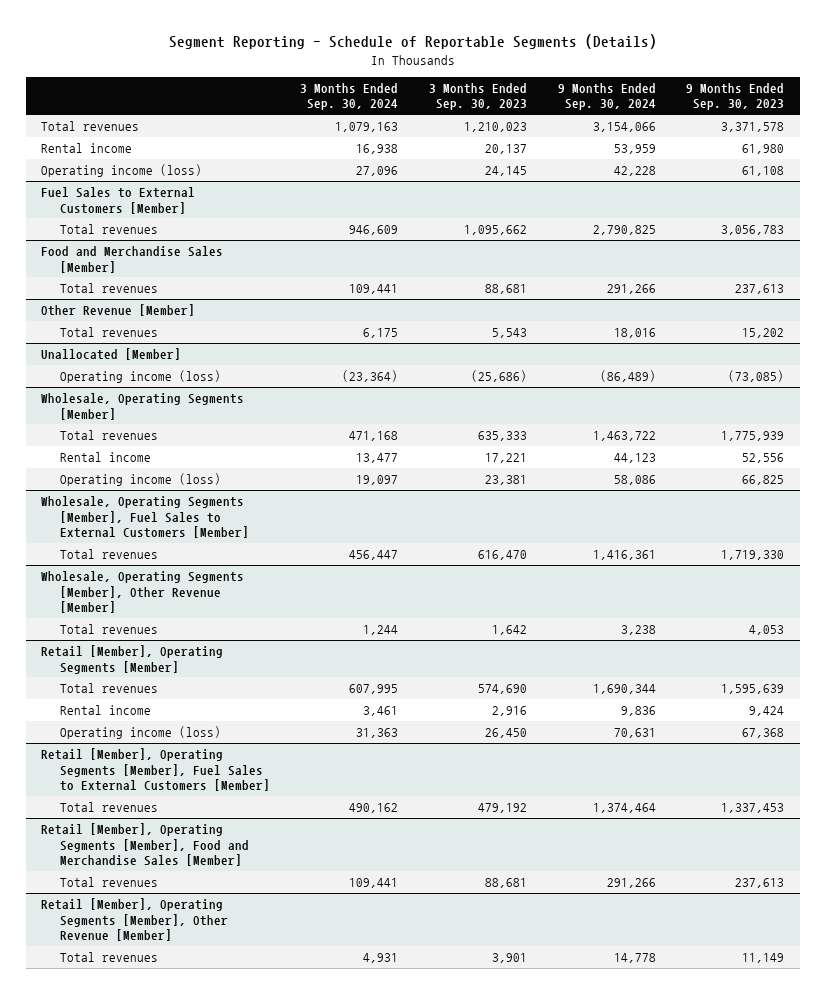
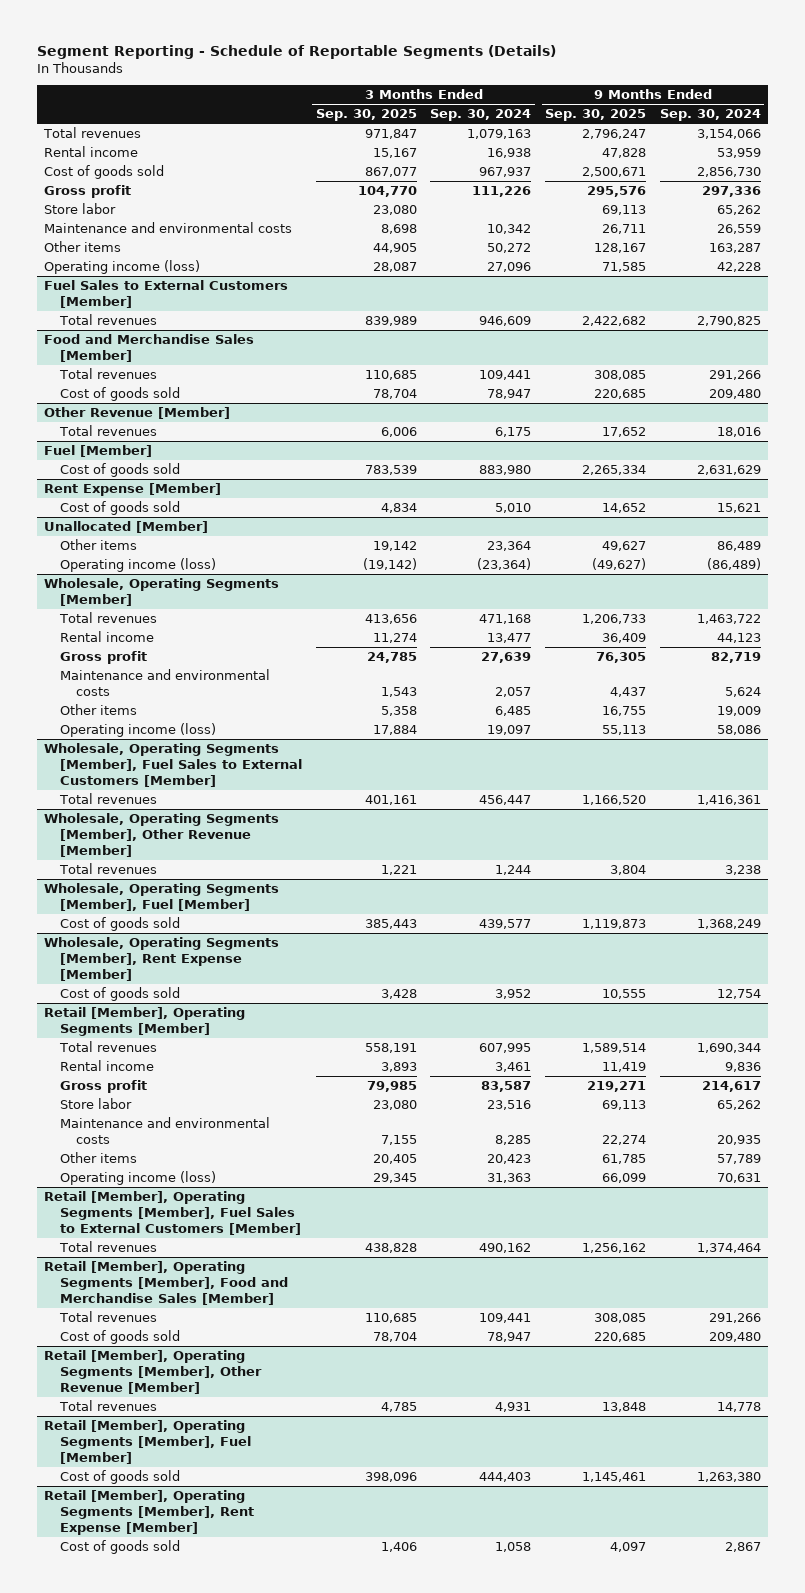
- | 3 Months Ended Sep. 30, 2024 | 3 Months Ended Sep. 30, 2023 | 9 Months Ended Sep. 30, 2024 | 9 Months Ended Sep. 30, 2023
+ | 3 Months Ended Sep. 30, 2025 | 3 Months Ended Sep. 30, 2024 | 9 Months Ended Sep. 30, 2025 | 9 Months Ended Sep. 30, 2024
+ Cost of goods sold | 867,077 | 967,937 | 2,500,671 | 2,856,730
+ Gross profit | 104,770 | 111,226 | 295,576 | 297,336
+ Store labor | 23,080 | | 69,113 | 65,262
+ Maintenance and environmental costs | 8,698 | 10,342 | 26,711 | 26,559
+ Other items | 44,905 | 50,272 | 128,167 | 163,287
@ Food and Merchandise Sales [Member]
+ Cost of goods sold | 78,704 | 78,947 | 220,685 | 209,480
+ Fuel [Member]
+ Cost of goods sold | 783,539 | 883,980 | 2,265,334 | 2,631,629
+ Rent Expense [Member]
+ Cost of goods sold | 4,834 | 5,010 | 14,652 | 15,621
@ Unallocated [Member]
+ Other items | 19,142 | 23,364 | 49,627 | 86,489
@ Wholesale, Operating Segments [Member]
+ Gross profit | 24,785 | 27,639 | 76,305 | 82,719
+ Maintenance and environmental costs | 1,543 | 2,057 | 4,437 | 5,624
+ Other items | 5,358 | 6,485 | 16,755 | 19,009
+ Wholesale, Operating Segments [Member], Fuel [Member]
+ Cost of goods sold | 385,443 | 439,577 | 1,119,873 | 1,368,249
+ Wholesale, Operating Segments [Member], Rent Expense [Member]
+ Cost of goods sold | 3,428 | 3,952 | 10,555 | 12,754
@ Retail [Member], Operating Segments [Member]
+ Gross profit | 79,985 | 83,587 | 219,271 | 214,617
+ Store labor | 23,080 | 23,516 | 69,113 | 65,262
+ Maintenance and environmental costs | 7,155 | 8,285 | 22,274 | 20,935
+ Other items | 20,405 | 20,423 | 61,785 | 57,789
@ Retail [Member], Operating Segments [Member], Food and Merchandise Sales [Member]
+ Cost of goods sold | 78,704 | 78,947 | 220,685 | 209,480
+ Retail [Member], Operating Segments [Member], Fuel [Member]
+ Cost of goods sold | 398,096 | 444,403 | 1,145,461 | 1,263,380
+ Retail [Member], Operating Segments [Member], Rent Expense [Member]
+ Cost of goods sold | 1,406 | 1,058 | 4,097 | 2,867

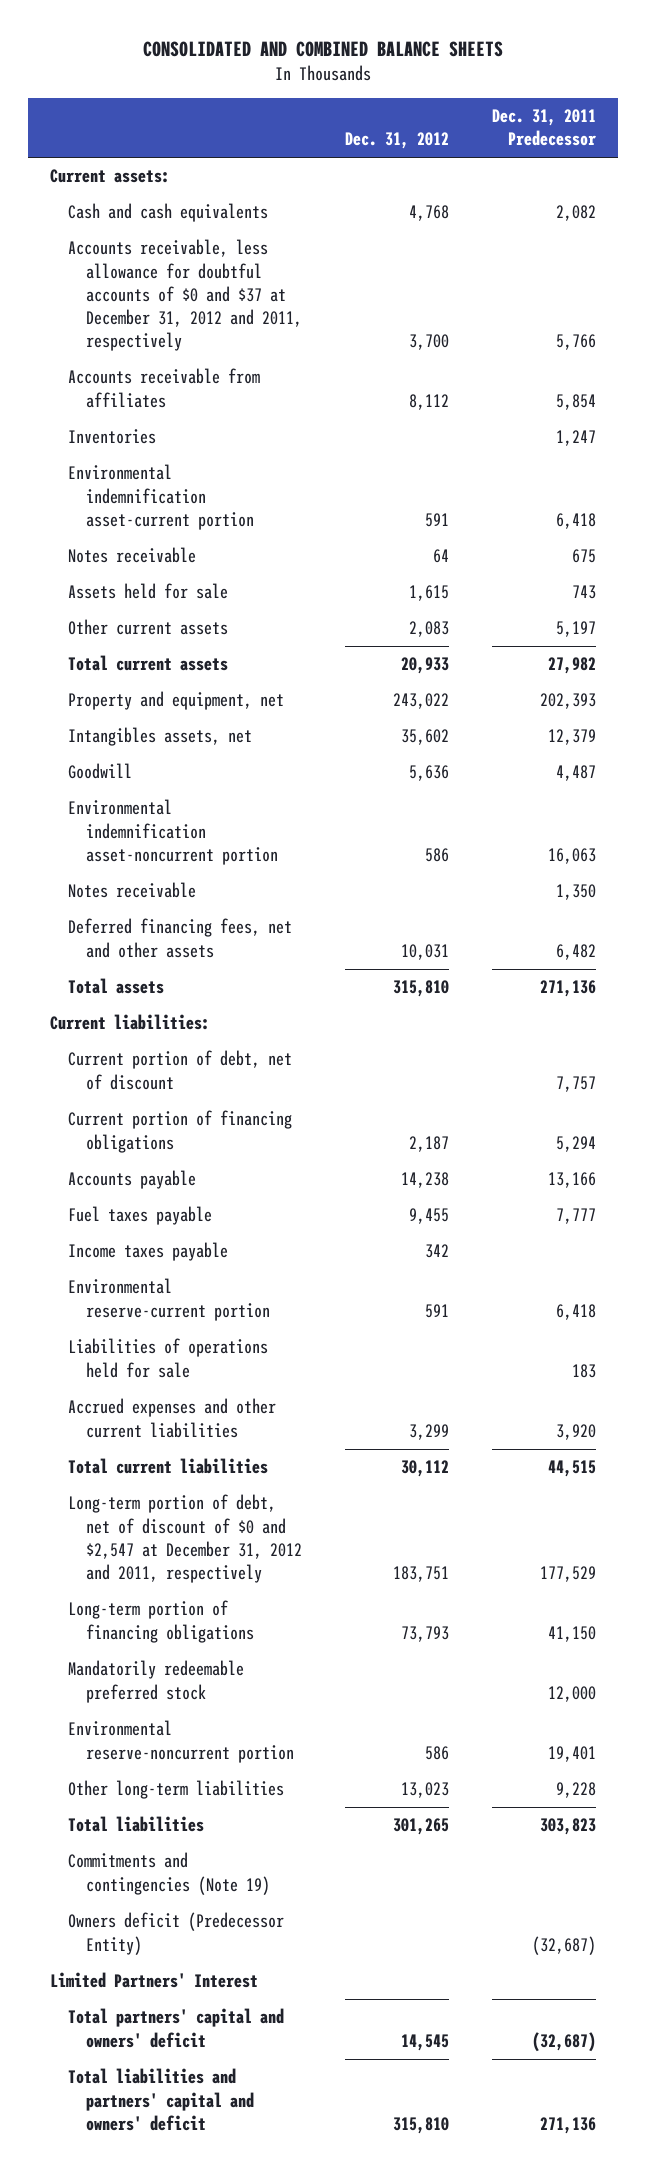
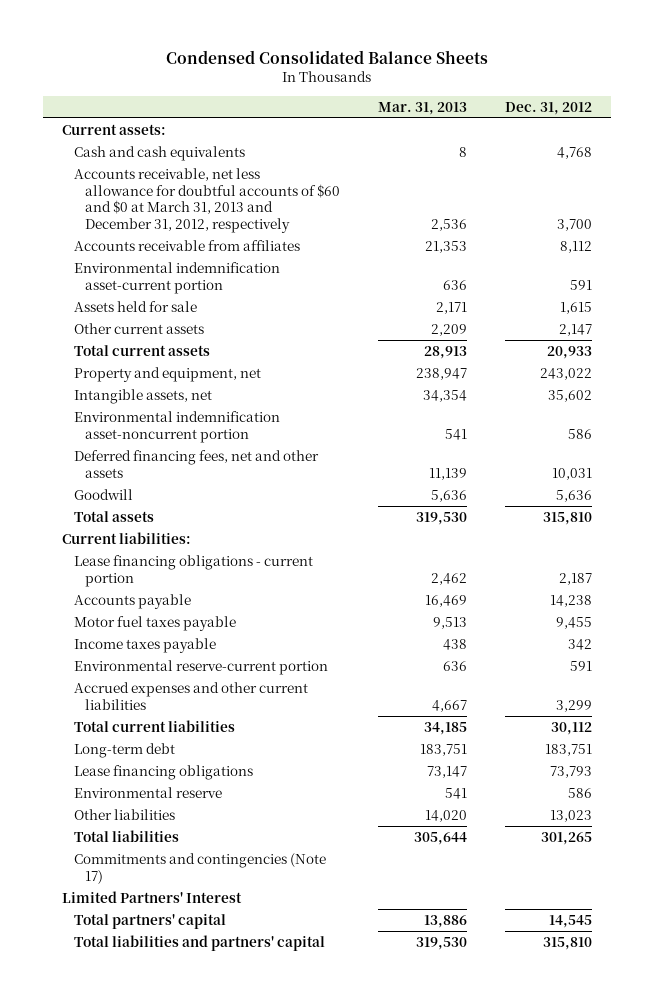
- CONSOLIDATED AND COMBINED BALANCE SHEETS
+ Condensed Consolidated Balance Sheets
- | Dec. 31, 2012 | Dec. 31, 2011 Predecessor
+ | Mar. 31, 2013 | Dec. 31, 2012
- Accounts receivable, less allowance for doubtful accounts of $0 and $37 at December 31, 2012 and 2011, respectively | 3,700 | 5,766
+ Accounts receivable, net less allowance for doubtful accounts of $60 and $0 at March 31, 2013 and December 31, 2012, respectively | 2,536 | 3,700
- Inventories | | 1,247
- Notes receivable | 64 | 675
- Other current assets | 2,083 | 5,197
+ Other current assets | 2,209 | 2,147
- Intangibles assets, net | 35,602 | 12,379
+ Intangible assets, net | 34,354 | 35,602
- Notes receivable | | 1,350
moved down: Goodwill | 5,636 | 5,636
- Current portion of debt, net of discount | | 7,757
- Current portion of financing obligations | 2,187 | 5,294
+ Lease financing obligations - current portion | 2,462 | 2,187
- Fuel taxes payable | 9,455 | 7,777
+ Motor fuel taxes payable | 9,513 | 9,455
- Liabilities of operations held for sale | | 183
- Long-term portion of debt, net of discount of $0 and $2,547 at December 31, 2012 and 2011, respectively | 183,751 | 177,529
- Long-term portion of financing obligations | 73,793 | 41,150
- Mandatorily redeemable preferred stock | | 12,000
- Environmental reserve-noncurrent portion | 586 | 19,401
- Other long-term liabilities | 13,023 | 9,228
+ Long-term debt | 183,751 | 183,751
+ Lease financing obligations | 73,147 | 73,793
+ Environmental reserve | 541 | 586
+ Other liabilities | 14,020 | 13,023
- Commitments and contingencies (Note 19)
- Owners deficit (Predecessor Entity) | | (32,687)
+ Commitments and contingencies (Note 17)
- Total partners' capital and owners' deficit | 14,545 | (32,687)
- Total liabilities and partners' capital and owners' deficit | 315,810 | 271,136
+ Total partners' capital | 13,886 | 14,545
+ Total liabilities and partners' capital | 319,530 | 315,810

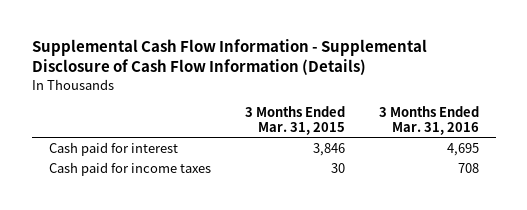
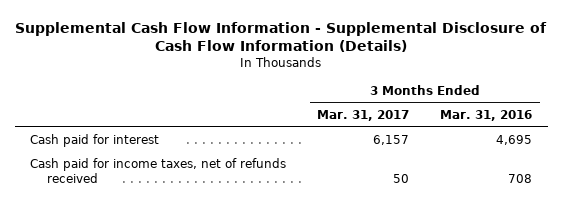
- | 3 Months Ended Mar. 31, 2015 | 3 Months Ended Mar. 31, 2016
+ | 3 Months Ended Mar. 31, 2017 | 3 Months Ended Mar. 31, 2016
- Cash paid for income taxes | 30 | 708
+ Cash paid for income taxes, net of refunds received | 50 | 708

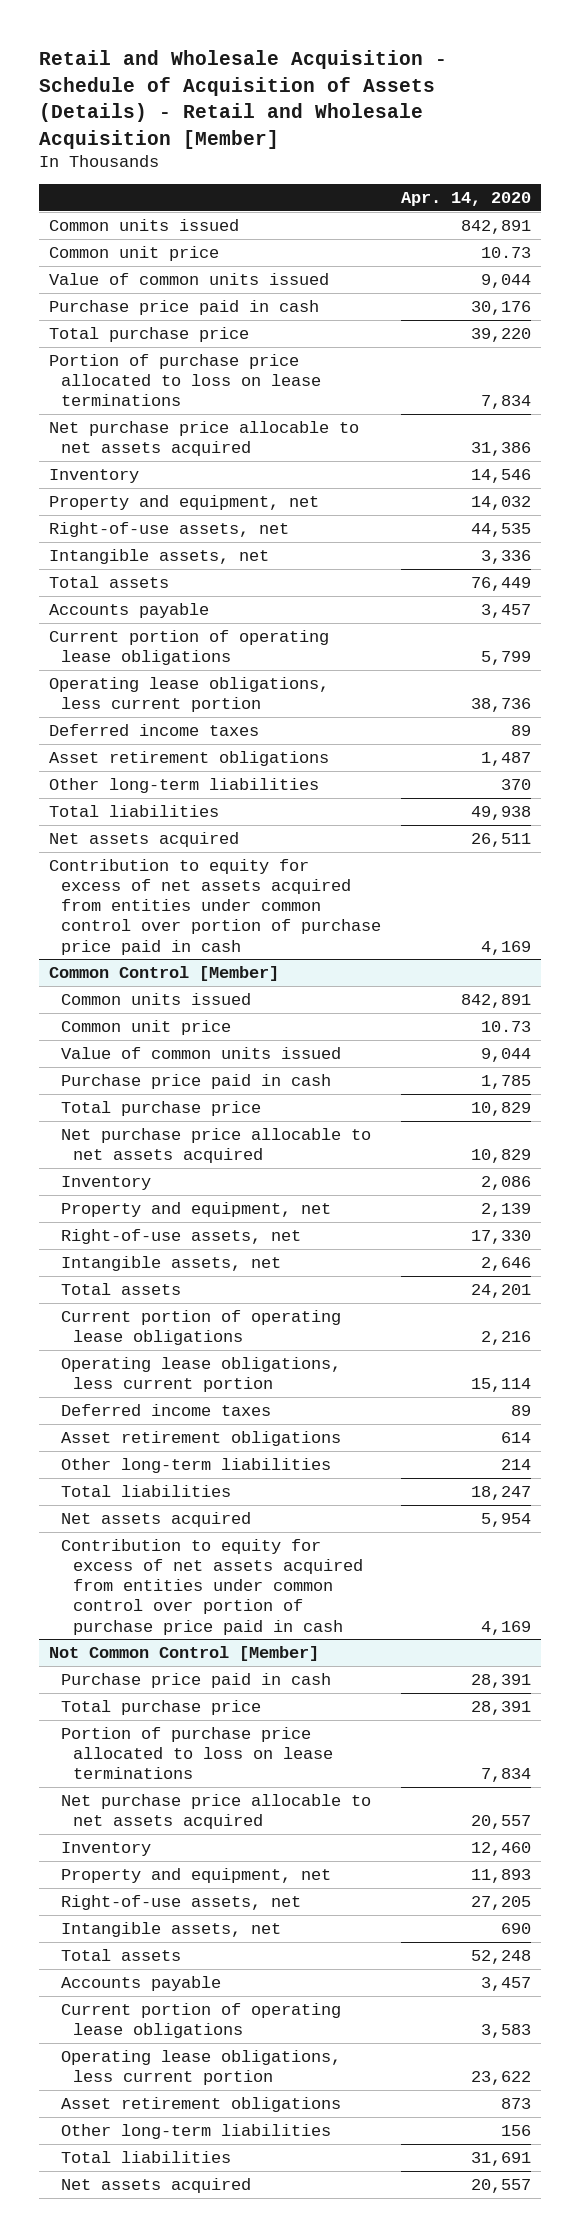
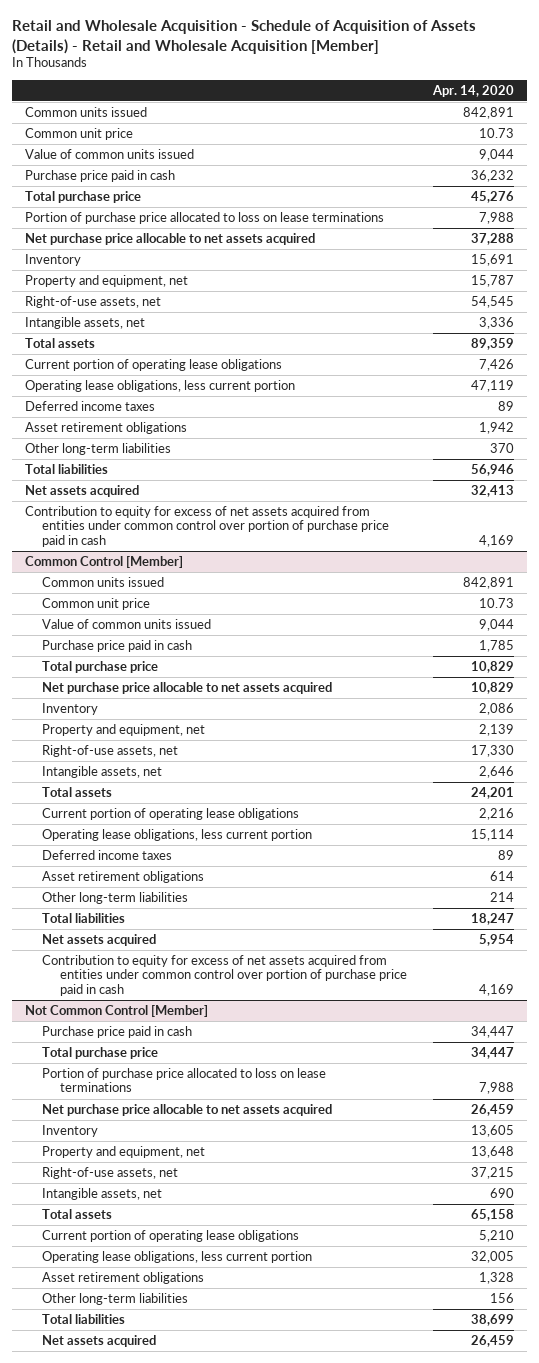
- Purchase price paid in cash | 30,176
- Total purchase price | 39,220
- Portion of purchase price allocated to loss on lease terminations | 7,834
- Net purchase price allocable to net assets acquired | 31,386
- Inventory | 14,546
- Property and equipment, net | 14,032
- Right-of-use assets, net | 44,535
+ Purchase price paid in cash | 36,232
+ Total purchase price | 45,276
+ Portion of purchase price allocated to loss on lease terminations | 7,988
+ Net purchase price allocable to net assets acquired | 37,288
+ Inventory | 15,691
+ Property and equipment, net | 15,787
+ Right-of-use assets, net | 54,545
- Total assets | 76,449
- Accounts payable | 3,457
- Current portion of operating lease obligations | 5,799
- Operating lease obligations, less current portion | 38,736
+ Total assets | 89,359
+ Current portion of operating lease obligations | 7,426
+ Operating lease obligations, less current portion | 47,119
- Asset retirement obligations | 1,487
+ Asset retirement obligations | 1,942
- Total liabilities | 49,938
- Net assets acquired | 26,511
+ Total liabilities | 56,946
+ Net assets acquired | 32,413
@ Not Common Control [Member]
- Purchase price paid in cash | 28,391
- Total purchase price | 28,391
- Portion of purchase price allocated to loss on lease terminations | 7,834
- Net purchase price allocable to net assets acquired | 20,557
- Inventory | 12,460
- Property and equipment, net | 11,893
- Right-of-use assets, net | 27,205
+ Purchase price paid in cash | 34,447
+ Total purchase price | 34,447
+ Portion of purchase price allocated to loss on lease terminations | 7,988
+ Net purchase price allocable to net assets acquired | 26,459
+ Inventory | 13,605
+ Property and equipment, net | 13,648
+ Right-of-use assets, net | 37,215
- Total assets | 52,248
- Accounts payable | 3,457
- Current portion of operating lease obligations | 3,583
- Operating lease obligations, less current portion | 23,622
- Asset retirement obligations | 873
+ Total assets | 65,158
+ Current portion of operating lease obligations | 5,210
+ Operating lease obligations, less current portion | 32,005
+ Asset retirement obligations | 1,328
- Total liabilities | 31,691
- Net assets acquired | 20,557
+ Total liabilities | 38,699
+ Net assets acquired | 26,459

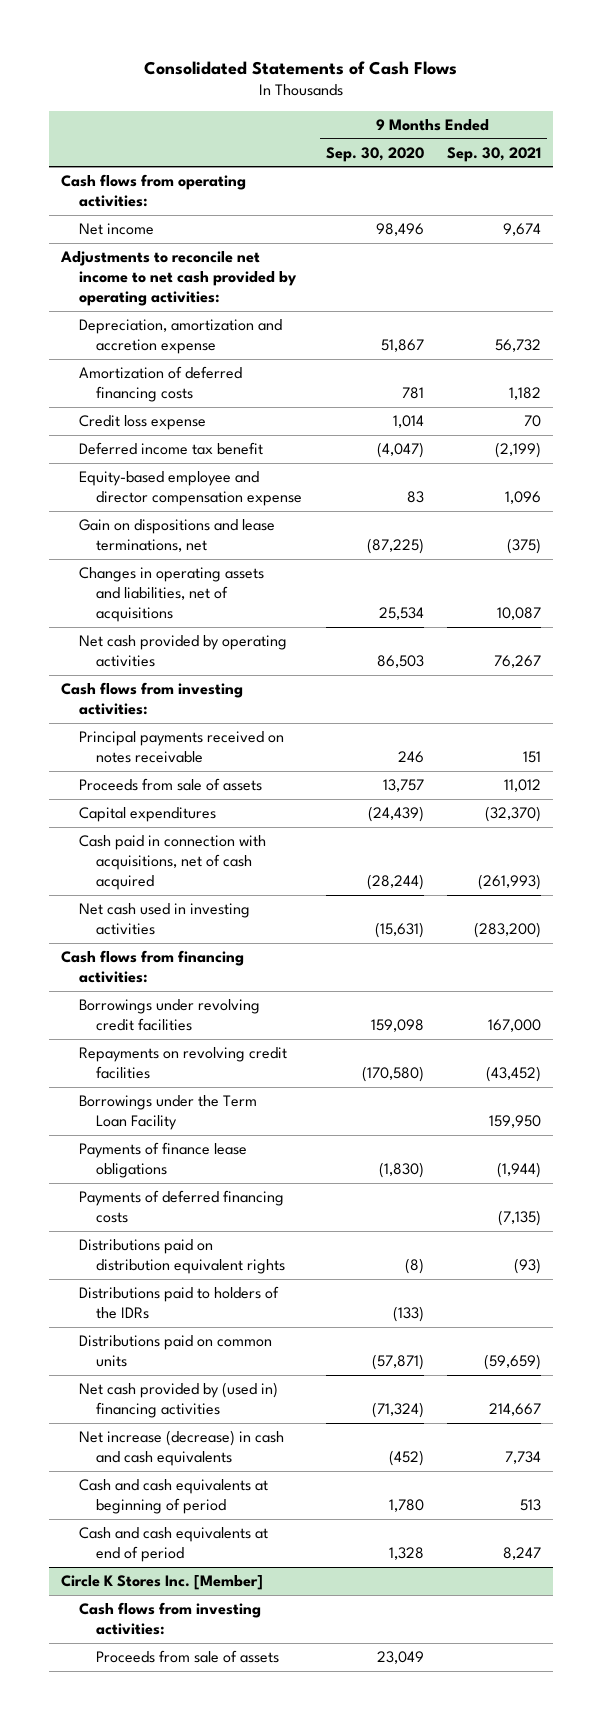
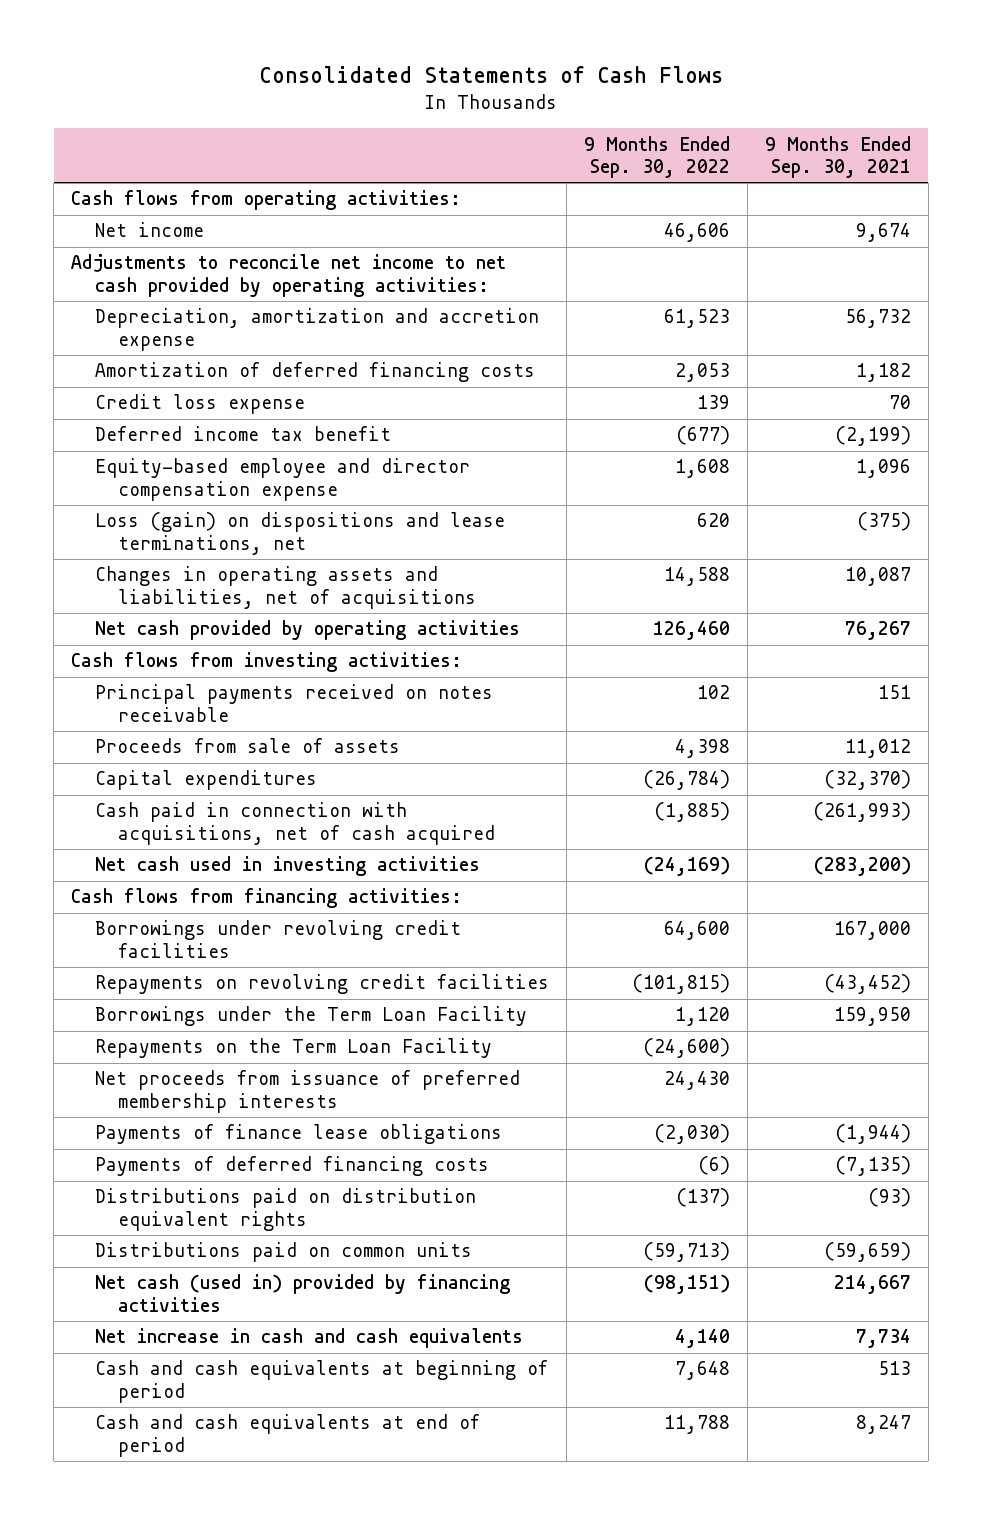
- | 9 Months Ended Sep. 30, 2020 | 9 Months Ended Sep. 30, 2021
+ | 9 Months Ended Sep. 30, 2022 | 9 Months Ended Sep. 30, 2021
- Gain on dispositions and lease terminations, net | (87,225) | (375)
+ Loss (gain) on dispositions and lease terminations, net | 620 | (375)
+ Repayments on the Term Loan Facility | (24,600) |
+ Net proceeds from issuance of preferred membership interests | 24,430 |
- Distributions paid to holders of the IDRs | (133) |
- Net cash provided by (used in) financing activities | (71,324) | 214,667
- Net increase (decrease) in cash and cash equivalents | (452) | 7,734
+ Net cash (used in) provided by financing activities | (98,151) | 214,667
+ Net increase in cash and cash equivalents | 4,140 | 7,734
- Circle K Stores Inc. [Member]
- Cash flows from investing activities:
- Proceeds from sale of assets | 23,049 |

